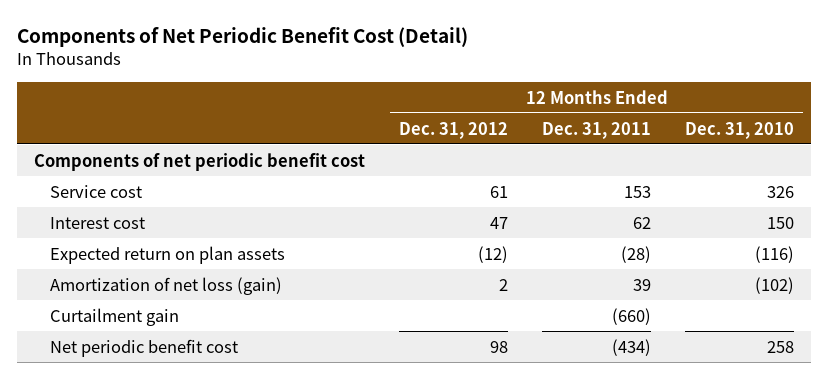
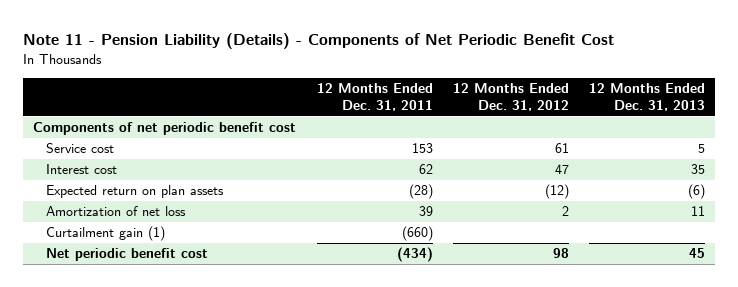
- Components of Net Periodic Benefit Cost (Detail)
+ Note 11 - Pension Liability (Details) - Components of Net Periodic Benefit Cost
- | 12 Months Ended Dec. 31, 2012 | 12 Months Ended Dec. 31, 2011 | 12 Months Ended Dec. 31, 2010
+ | 12 Months Ended Dec. 31, 2011 | 12 Months Ended Dec. 31, 2012 | 12 Months Ended Dec. 31, 2013
- Amortization of net loss (gain) | 2 | 39 | (102)
- Curtailment gain | | (660) |
+ Amortization of net loss | 39 | 2 | 11
+ Curtailment gain (1) | (660) | |

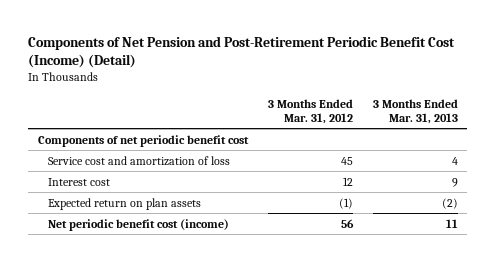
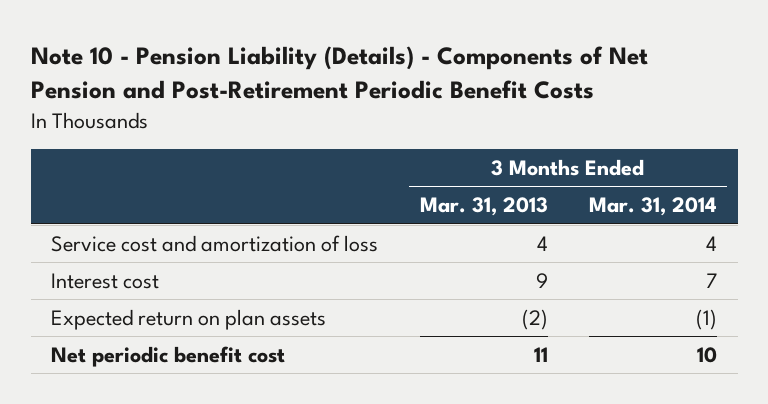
- Components of Net Pension and Post-Retirement Periodic Benefit Cost (Income) (Detail)
+ Note 10 - Pension Liability (Details) - Components of Net Pension and Post-Retirement Periodic Benefit Costs
- | 3 Months Ended Mar. 31, 2012 | 3 Months Ended Mar. 31, 2013
+ | 3 Months Ended Mar. 31, 2013 | 3 Months Ended Mar. 31, 2014
- Components of net periodic benefit cost
- Net periodic benefit cost (income) | 56 | 11
+ Net periodic benefit cost | 11 | 10

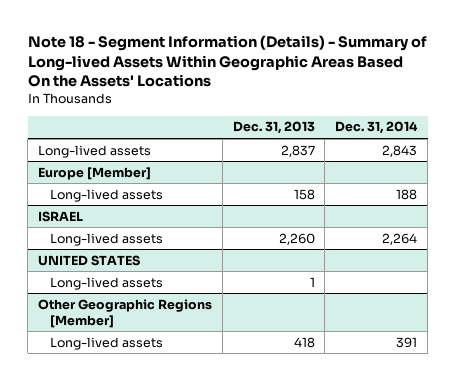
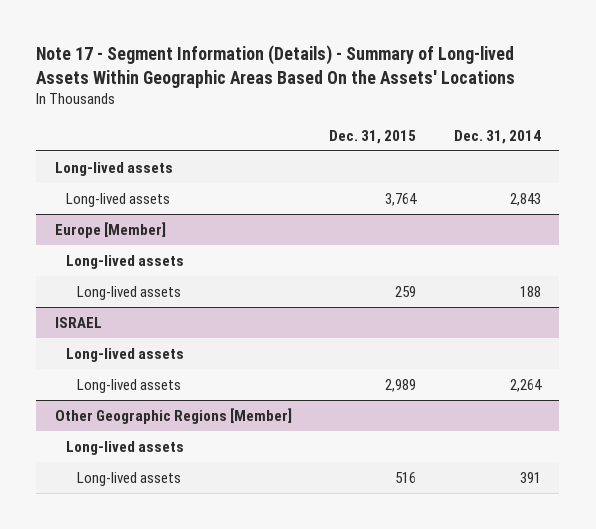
- Note 18 - Segment Information (Details) - Summary of Long-lived Assets Within Geographic Areas Based On the Assets' Locations
+ Note 17 - Segment Information (Details) - Summary of Long-lived Assets Within Geographic Areas Based On the Assets' Locations
- | Dec. 31, 2013 | Dec. 31, 2014
+ | Dec. 31, 2015 | Dec. 31, 2014
+ Long-lived assets
@ Europe [Member]
+ Long-lived assets
- UNITED STATES
@ ISRAEL
moved down: Long-lived assets | 2,989 | 2,264
@ Other Geographic Regions [Member]
+ Long-lived assets

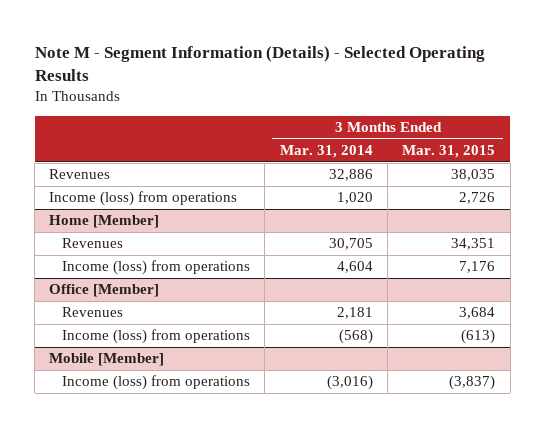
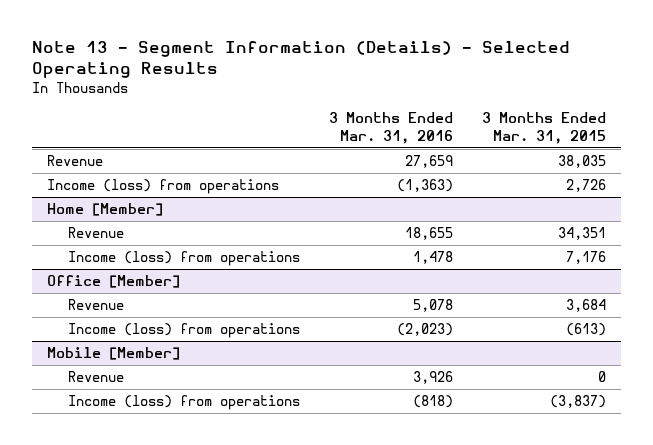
- Note M - Segment Information (Details) - Selected Operating Results
+ Note 13 - Segment Information (Details) - Selected Operating Results
- | 3 Months Ended Mar. 31, 2014 | 3 Months Ended Mar. 31, 2015
+ | 3 Months Ended Mar. 31, 2016 | 3 Months Ended Mar. 31, 2015
- Revenues | 32,886 | 38,035
+ Revenue | 27,659 | 38,035
@ Home [Member]
- Revenues | 30,705 | 34,351
+ Revenue | 18,655 | 34,351
@ Office [Member]
- Revenues | 2,181 | 3,684
+ Revenue | 5,078 | 3,684
@ Mobile [Member]
+ Revenue | 3,926 | 0

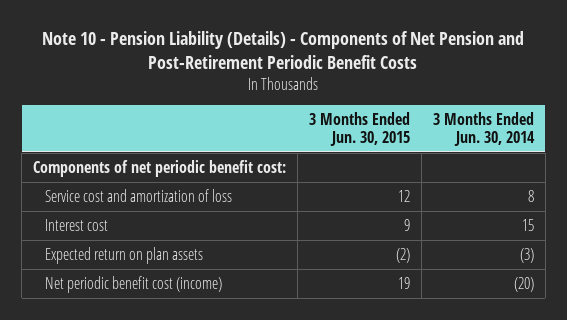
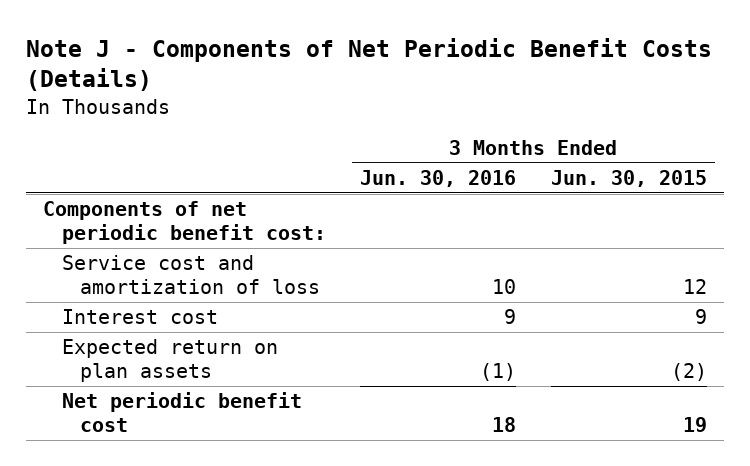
- Note 10 - Pension Liability (Details) - Components of Net Pension and Post-Retirement Periodic Benefit Costs
+ Note J - Components of Net Periodic Benefit Costs (Details)
- | 3 Months Ended Jun. 30, 2015 | 3 Months Ended Jun. 30, 2014
+ | 3 Months Ended Jun. 30, 2016 | 3 Months Ended Jun. 30, 2015
- Net periodic benefit cost (income) | 19 | (20)
+ Net periodic benefit cost | 18 | 19

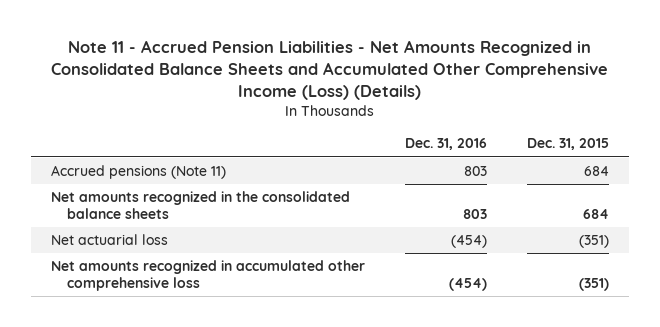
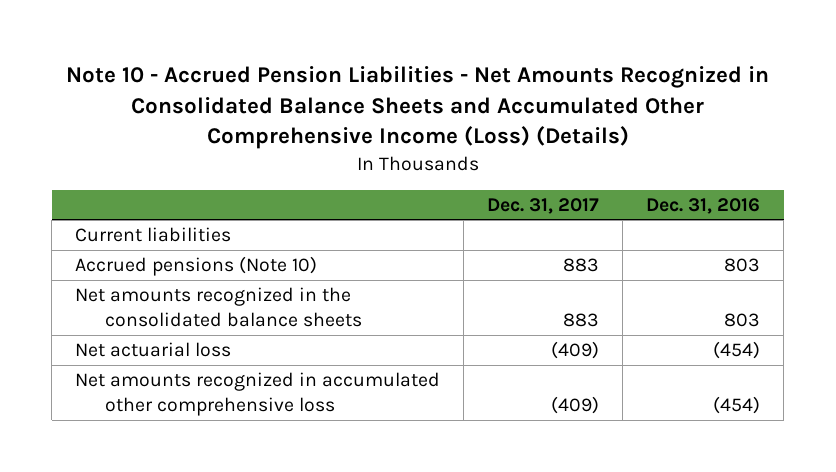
- Note 11 - Accrued Pension Liabilities - Net Amounts Recognized in Consolidated Balance Sheets and Accumulated Other Comprehensive Income (Loss) (Details)
+ Note 10 - Accrued Pension Liabilities - Net Amounts Recognized in Consolidated Balance Sheets and Accumulated Other Comprehensive Income (Loss) (Details)
- | Dec. 31, 2016 | Dec. 31, 2015
+ | Dec. 31, 2017 | Dec. 31, 2016
- Accrued pensions (Note 11) | 803 | 684
+ Current liabilities
+ Accrued pensions (Note 10) | 883 | 803

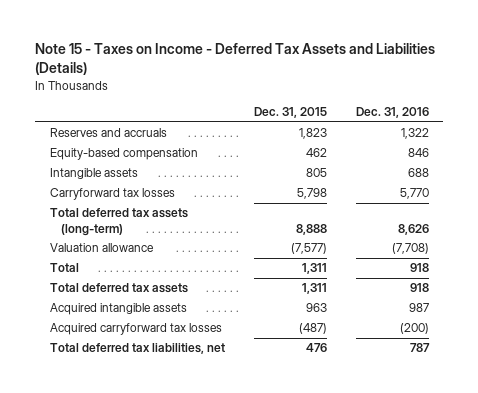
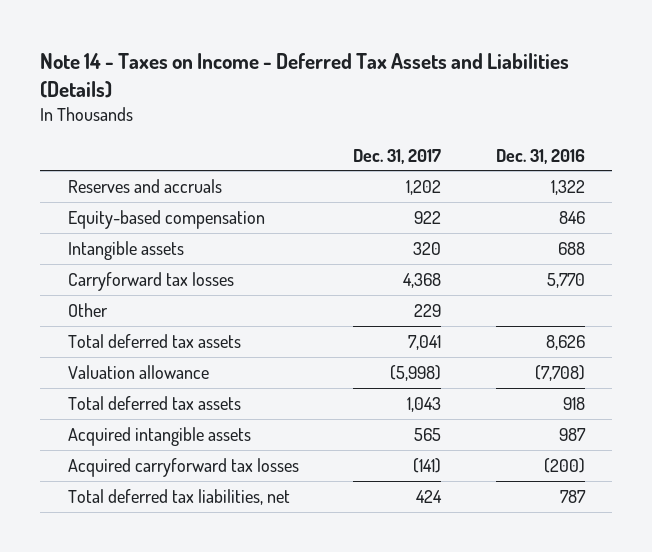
- Note 15 - Taxes on Income - Deferred Tax Assets and Liabilities (Details)
+ Note 14 - Taxes on Income - Deferred Tax Assets and Liabilities (Details)
- | Dec. 31, 2015 | Dec. 31, 2016
+ | Dec. 31, 2017 | Dec. 31, 2016
- Total deferred tax assets (long-term) | 8,888 | 8,626
+ Other | 229 |
+ Total deferred tax assets | 7,041 | 8,626
- Total | 1,311 | 918

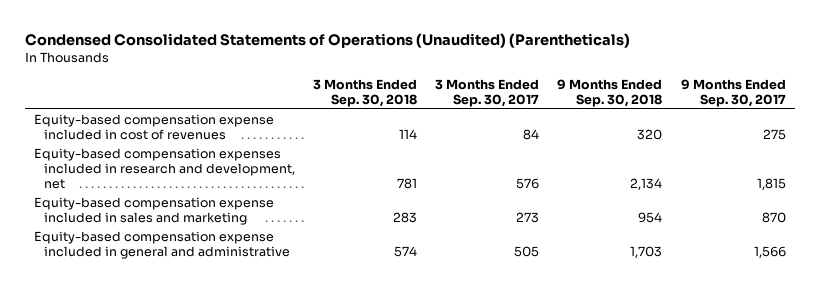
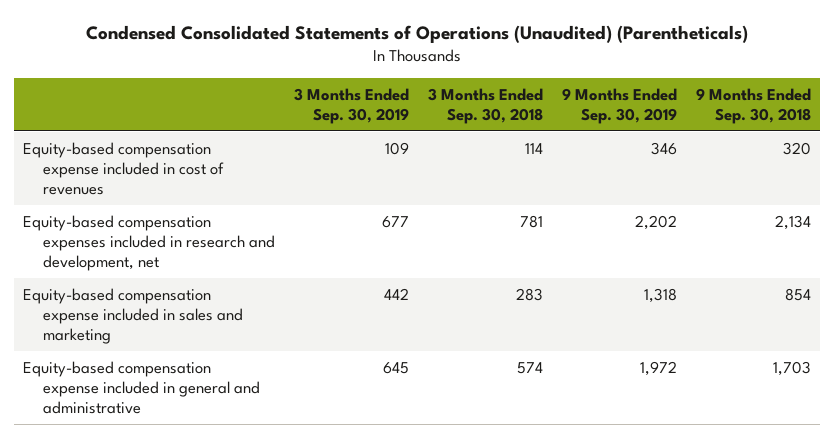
- | 3 Months Ended Sep. 30, 2018 | 3 Months Ended Sep. 30, 2017 | 9 Months Ended Sep. 30, 2018 | 9 Months Ended Sep. 30, 2017
+ | 3 Months Ended Sep. 30, 2019 | 3 Months Ended Sep. 30, 2018 | 9 Months Ended Sep. 30, 2019 | 9 Months Ended Sep. 30, 2018
- Equity-based compensation expense included in sales and marketing | 283 | 273 | 954 | 870
+ Equity-based compensation expense included in sales and marketing | 442 | 283 | 1,318 | 854

